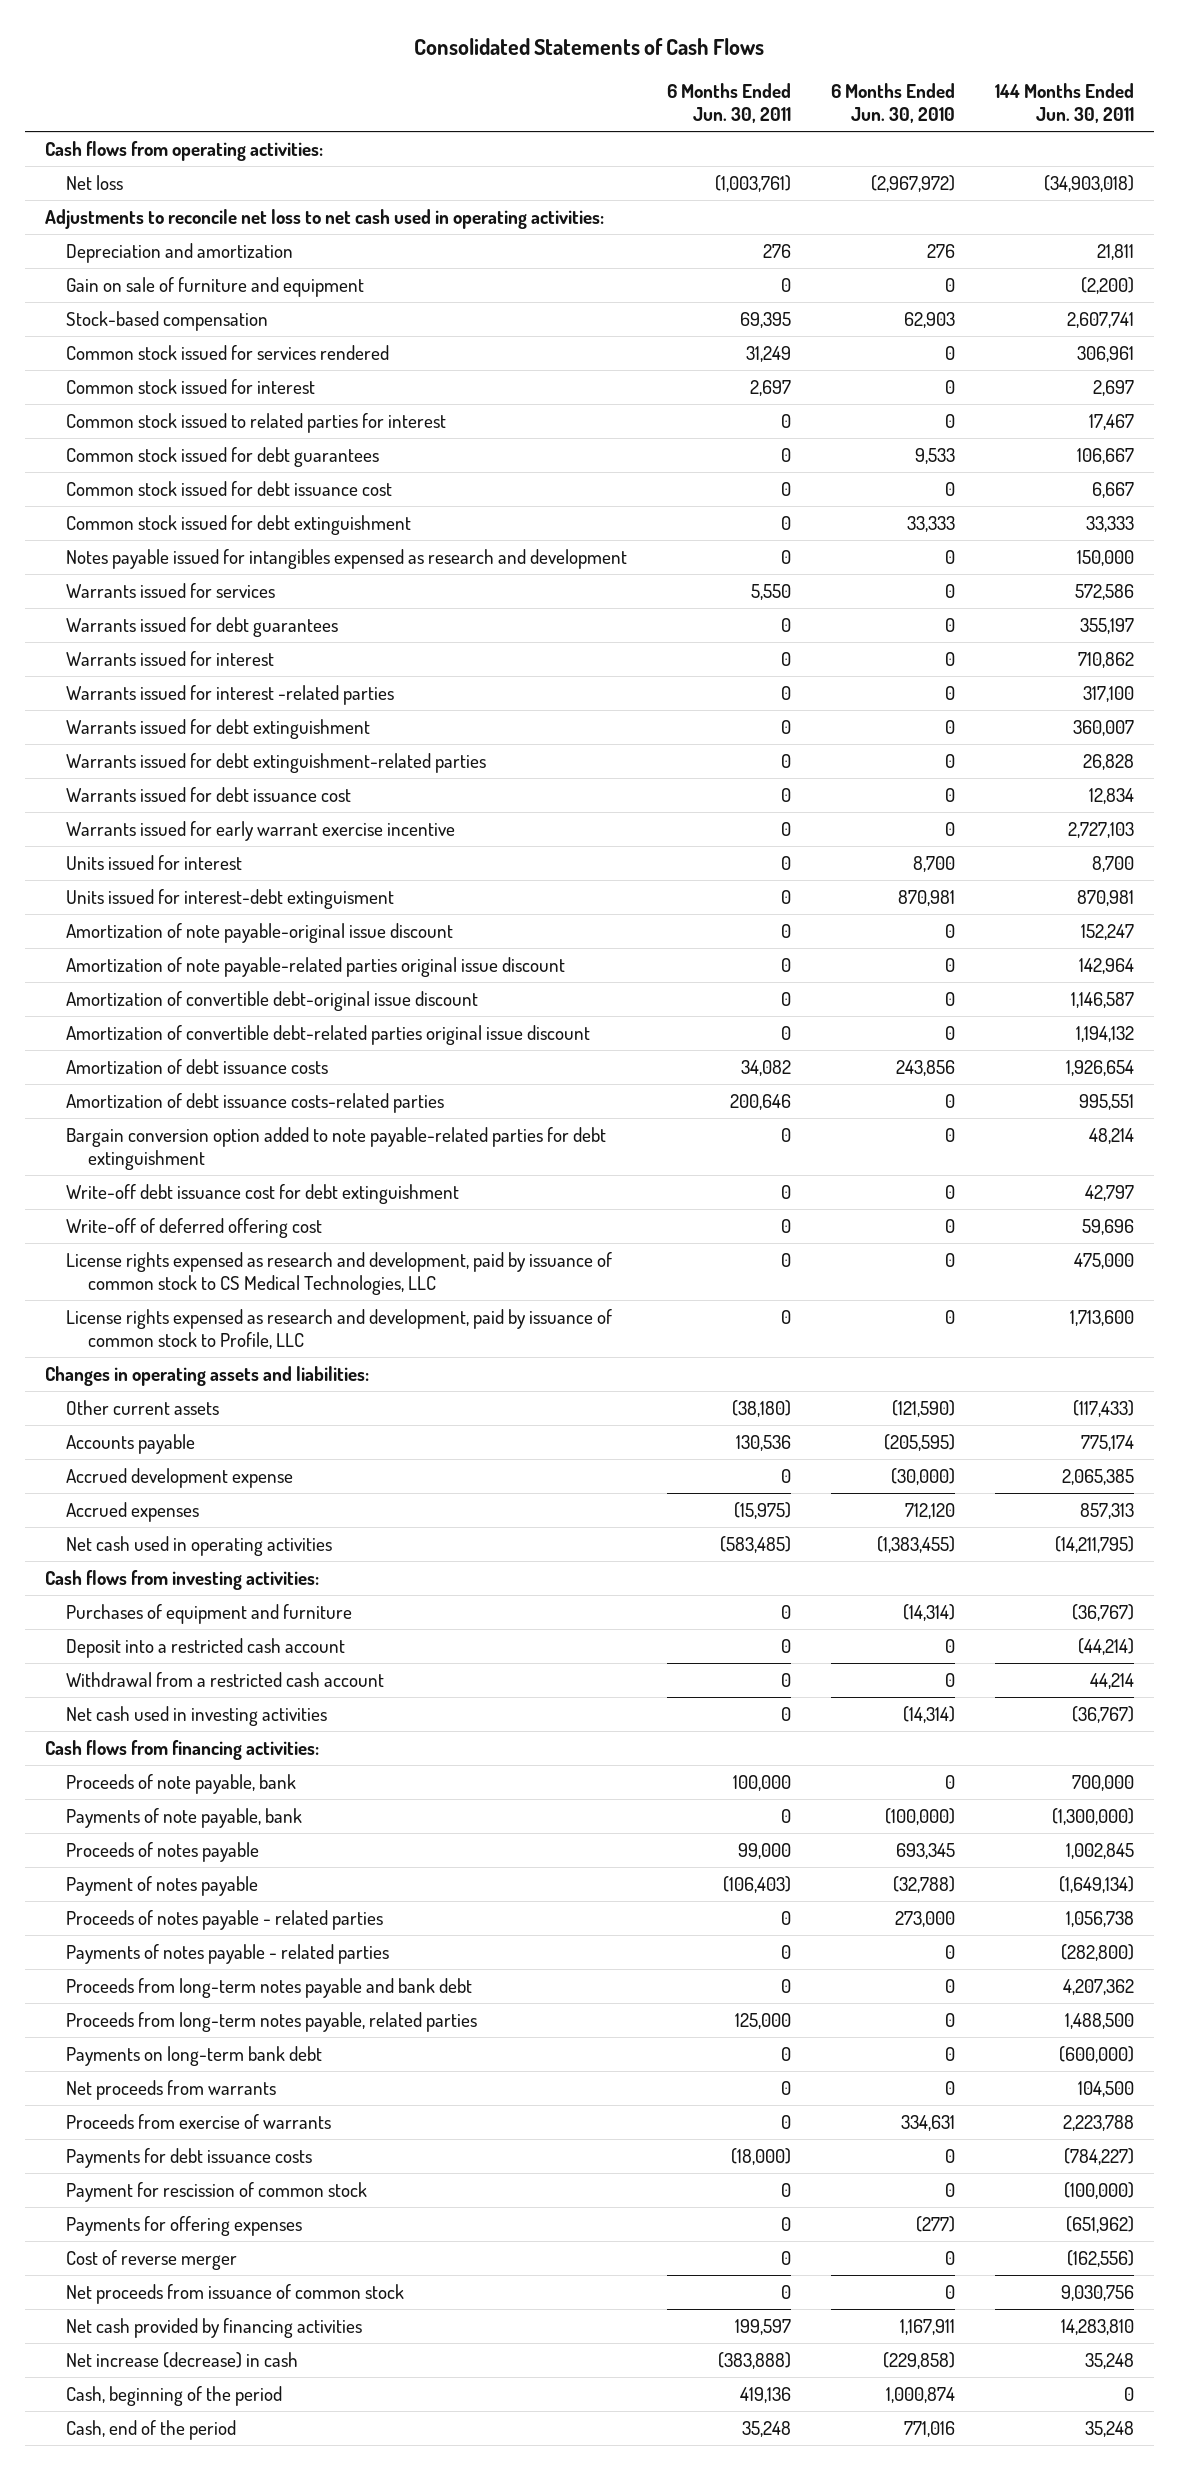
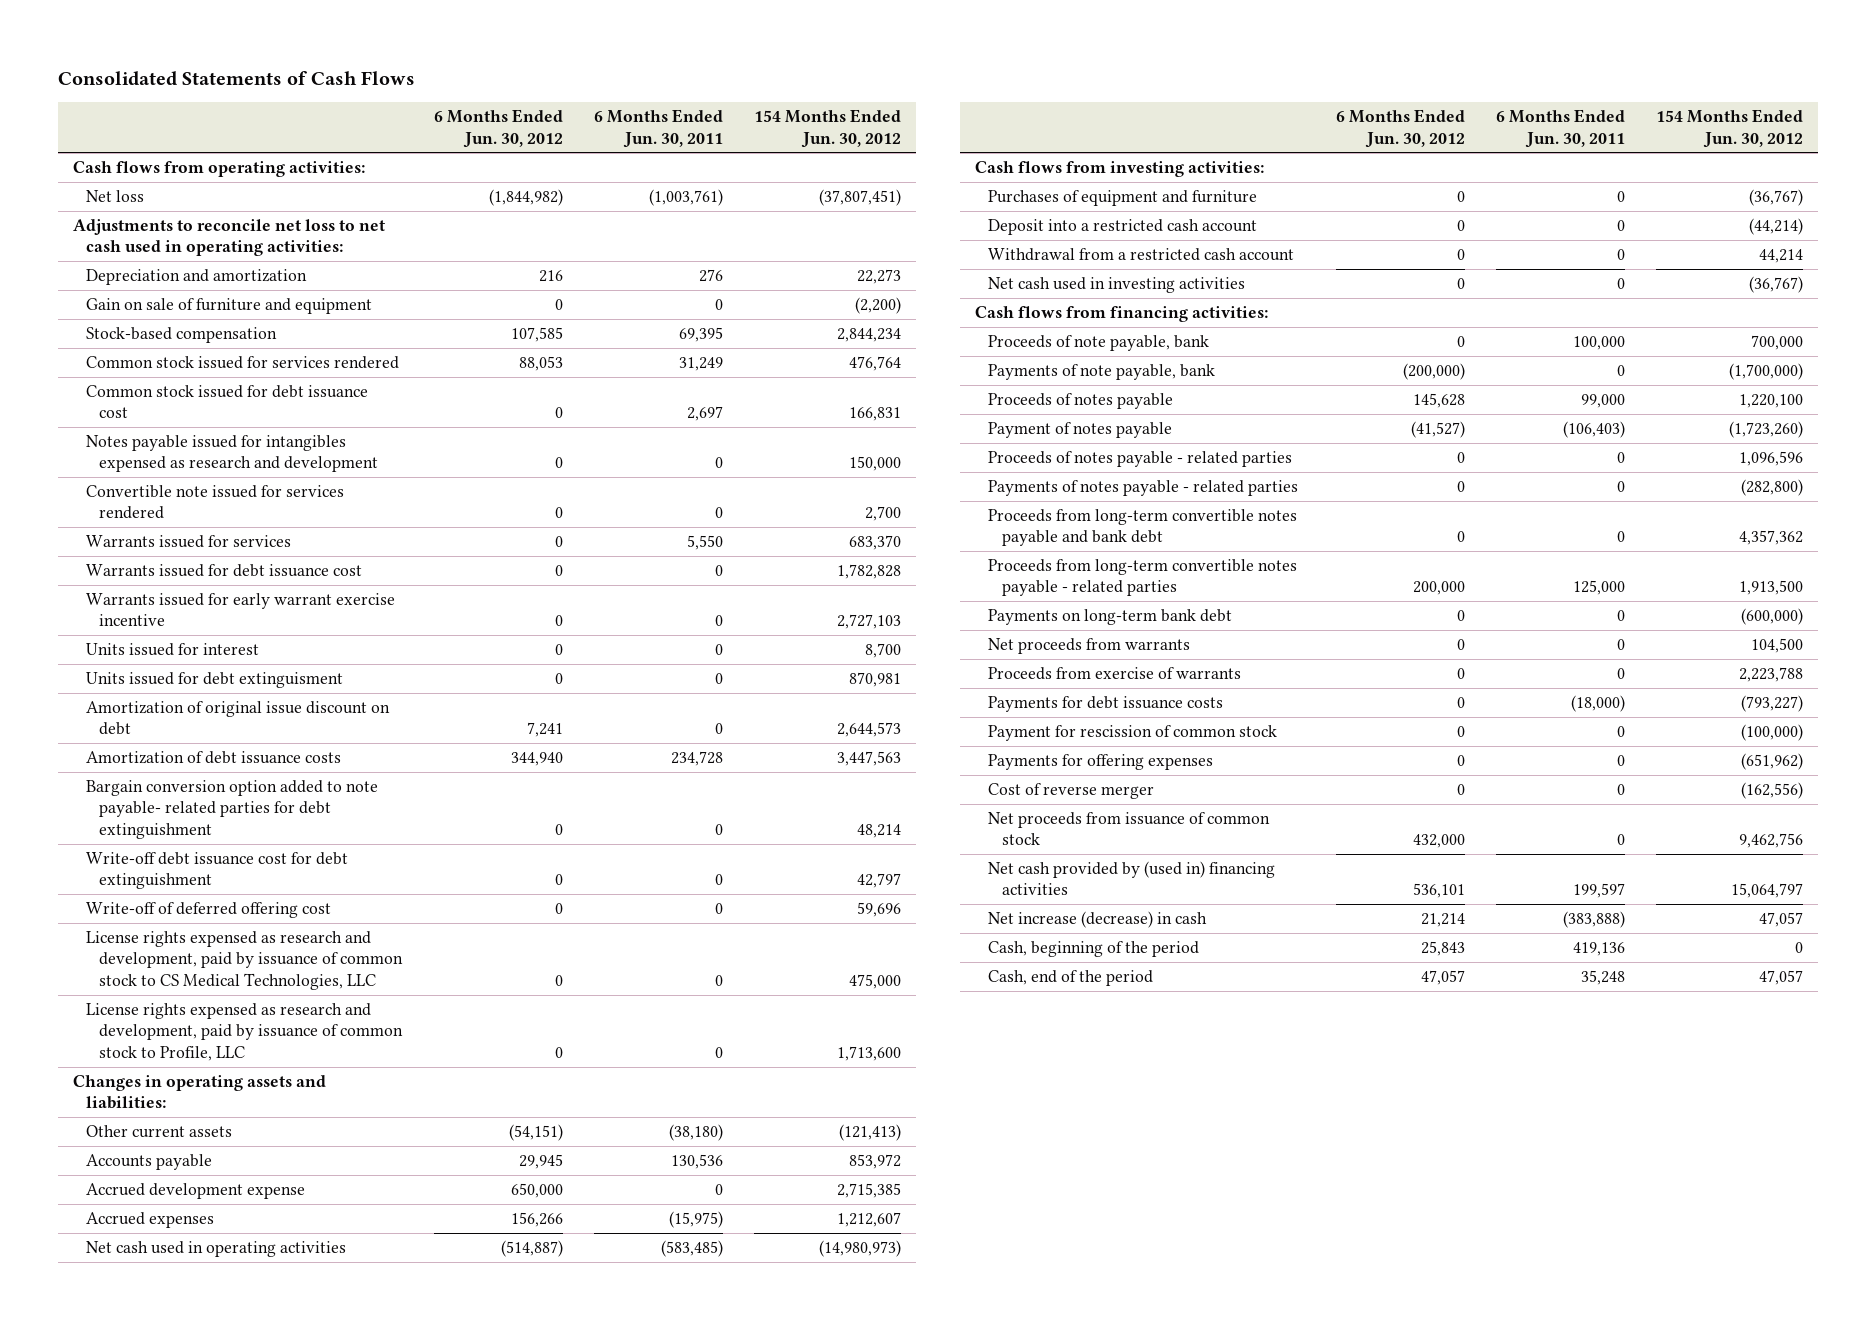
- | 6 Months Ended Jun. 30, 2011 | 6 Months Ended Jun. 30, 2010 | 144 Months Ended Jun. 30, 2011
+ | 6 Months Ended Jun. 30, 2012 | 6 Months Ended Jun. 30, 2011 | 154 Months Ended Jun. 30, 2012
- Common stock issued for interest | 2,697 | 0 | 2,697
- Common stock issued to related parties for interest | 0 | 0 | 17,467
- Common stock issued for debt guarantees | 0 | 9,533 | 106,667
- Common stock issued for debt issuance cost | 0 | 0 | 6,667
- Common stock issued for debt extinguishment | 0 | 33,333 | 33,333
+ Common stock issued for debt issuance cost | 0 | 2,697 | 166,831
+ Convertible note issued for services rendered | 0 | 0 | 2,700
- Warrants issued for debt guarantees | 0 | 0 | 355,197
- Warrants issued for interest | 0 | 0 | 710,862
- Warrants issued for interest -related parties | 0 | 0 | 317,100
- Warrants issued for debt extinguishment | 0 | 0 | 360,007
- Warrants issued for debt extinguishment-related parties | 0 | 0 | 26,828
- Units issued for interest-debt extinguisment | 0 | 870,981 | 870,981
- Amortization of note payable-original issue discount | 0 | 0 | 152,247
- Amortization of note payable-related parties original issue discount | 0 | 0 | 142,964
- Amortization of convertible debt-original issue discount | 0 | 0 | 1,146,587
- Amortization of convertible debt-related parties original issue discount | 0 | 0 | 1,194,132
- Amortization of debt issuance costs | 34,082 | 243,856 | 1,926,654
- Amortization of debt issuance costs-related parties | 200,646 | 0 | 995,551
- Bargain conversion option added to note payable-related parties for debt extinguishment | 0 | 0 | 48,214
+ Units issued for debt extinguisment | 0 | 0 | 870,981
+ Amortization of original issue discount on debt | 7,241 | 0 | 2,644,573
+ Amortization of debt issuance costs | 344,940 | 234,728 | 3,447,563
+ Bargain conversion option added to note payable- related parties for debt extinguishment | 0 | 0 | 48,214
- Proceeds from long-term notes payable and bank debt | 0 | 0 | 4,207,362
- Proceeds from long-term notes payable, related parties | 125,000 | 0 | 1,488,500
+ Proceeds from long-term convertible notes payable and bank debt | 0 | 0 | 4,357,362
+ Proceeds from long-term convertible notes payable - related parties | 200,000 | 125,000 | 1,913,500
- Net cash provided by financing activities | 199,597 | 1,167,911 | 14,283,810
+ Net cash provided by (used in) financing activities | 536,101 | 199,597 | 15,064,797

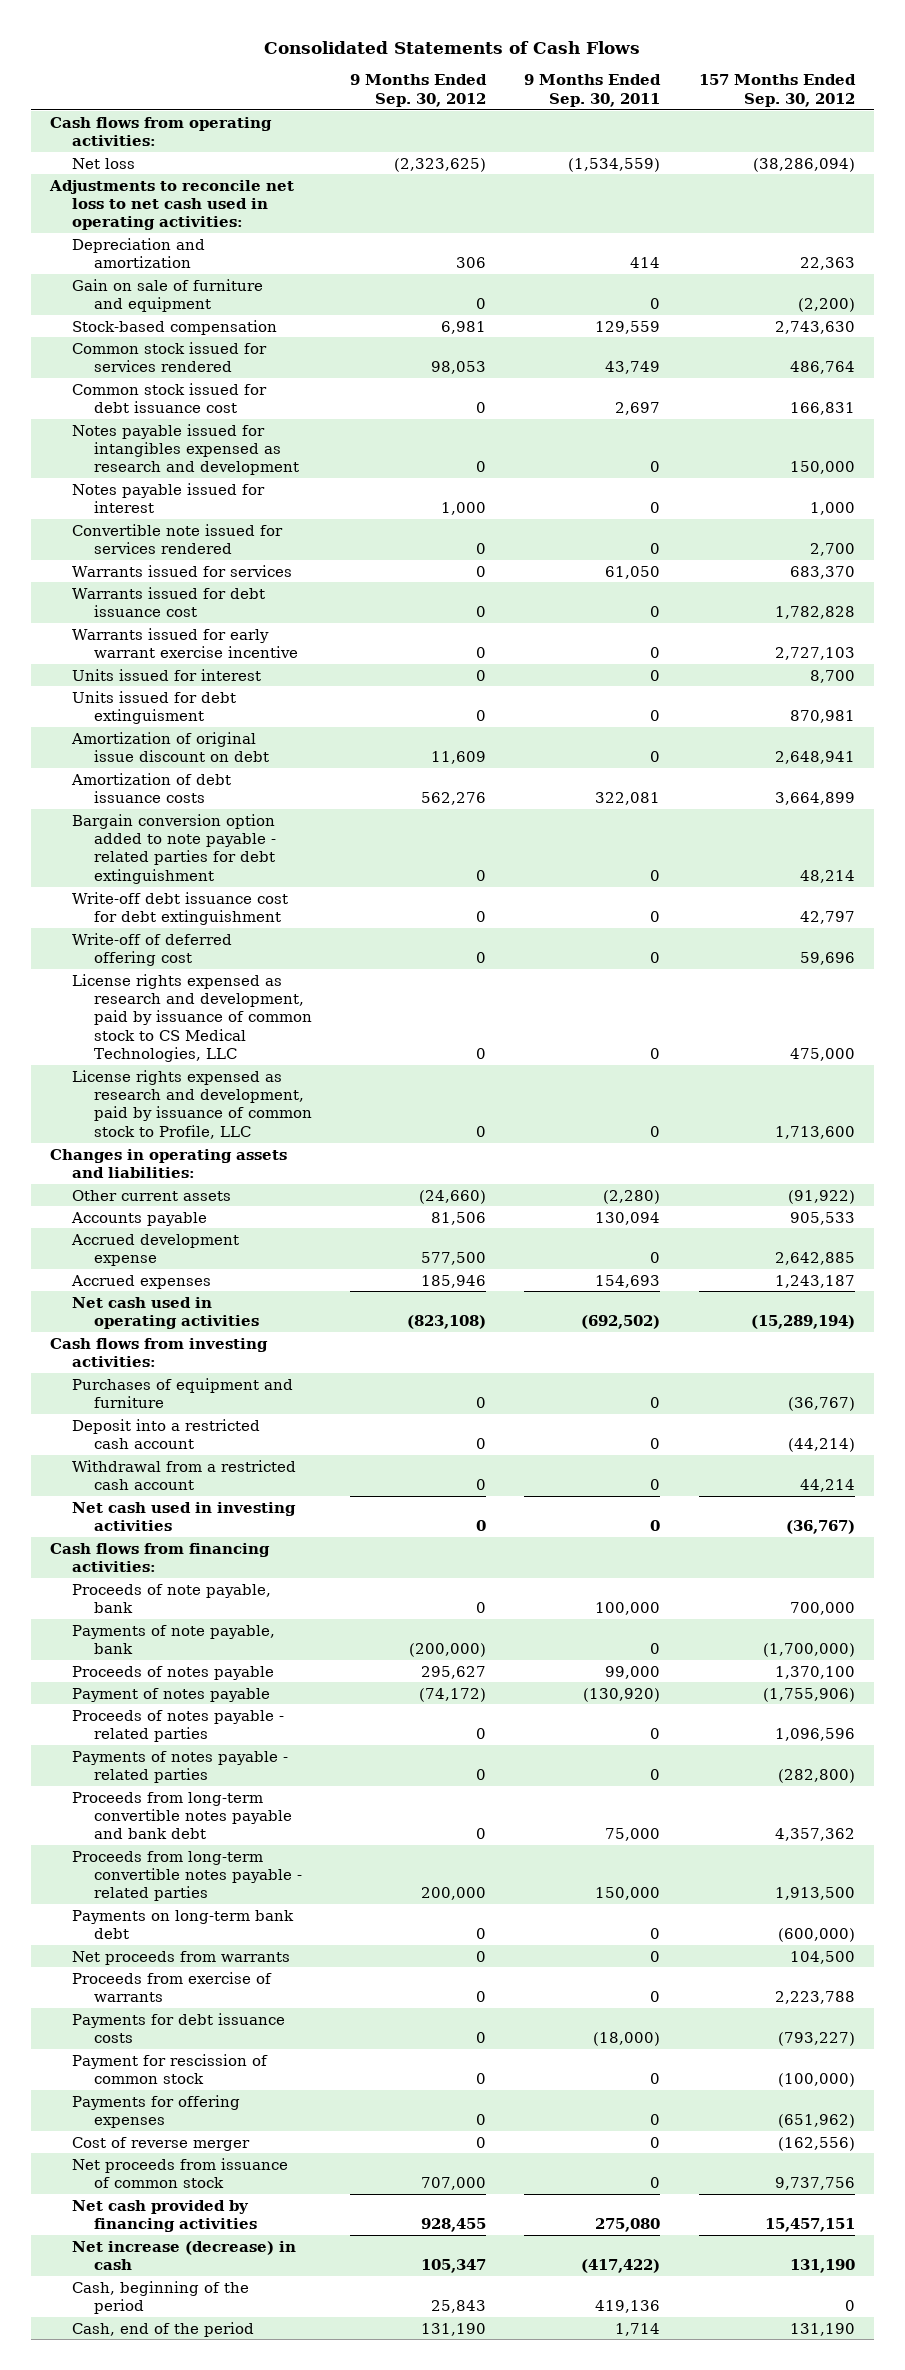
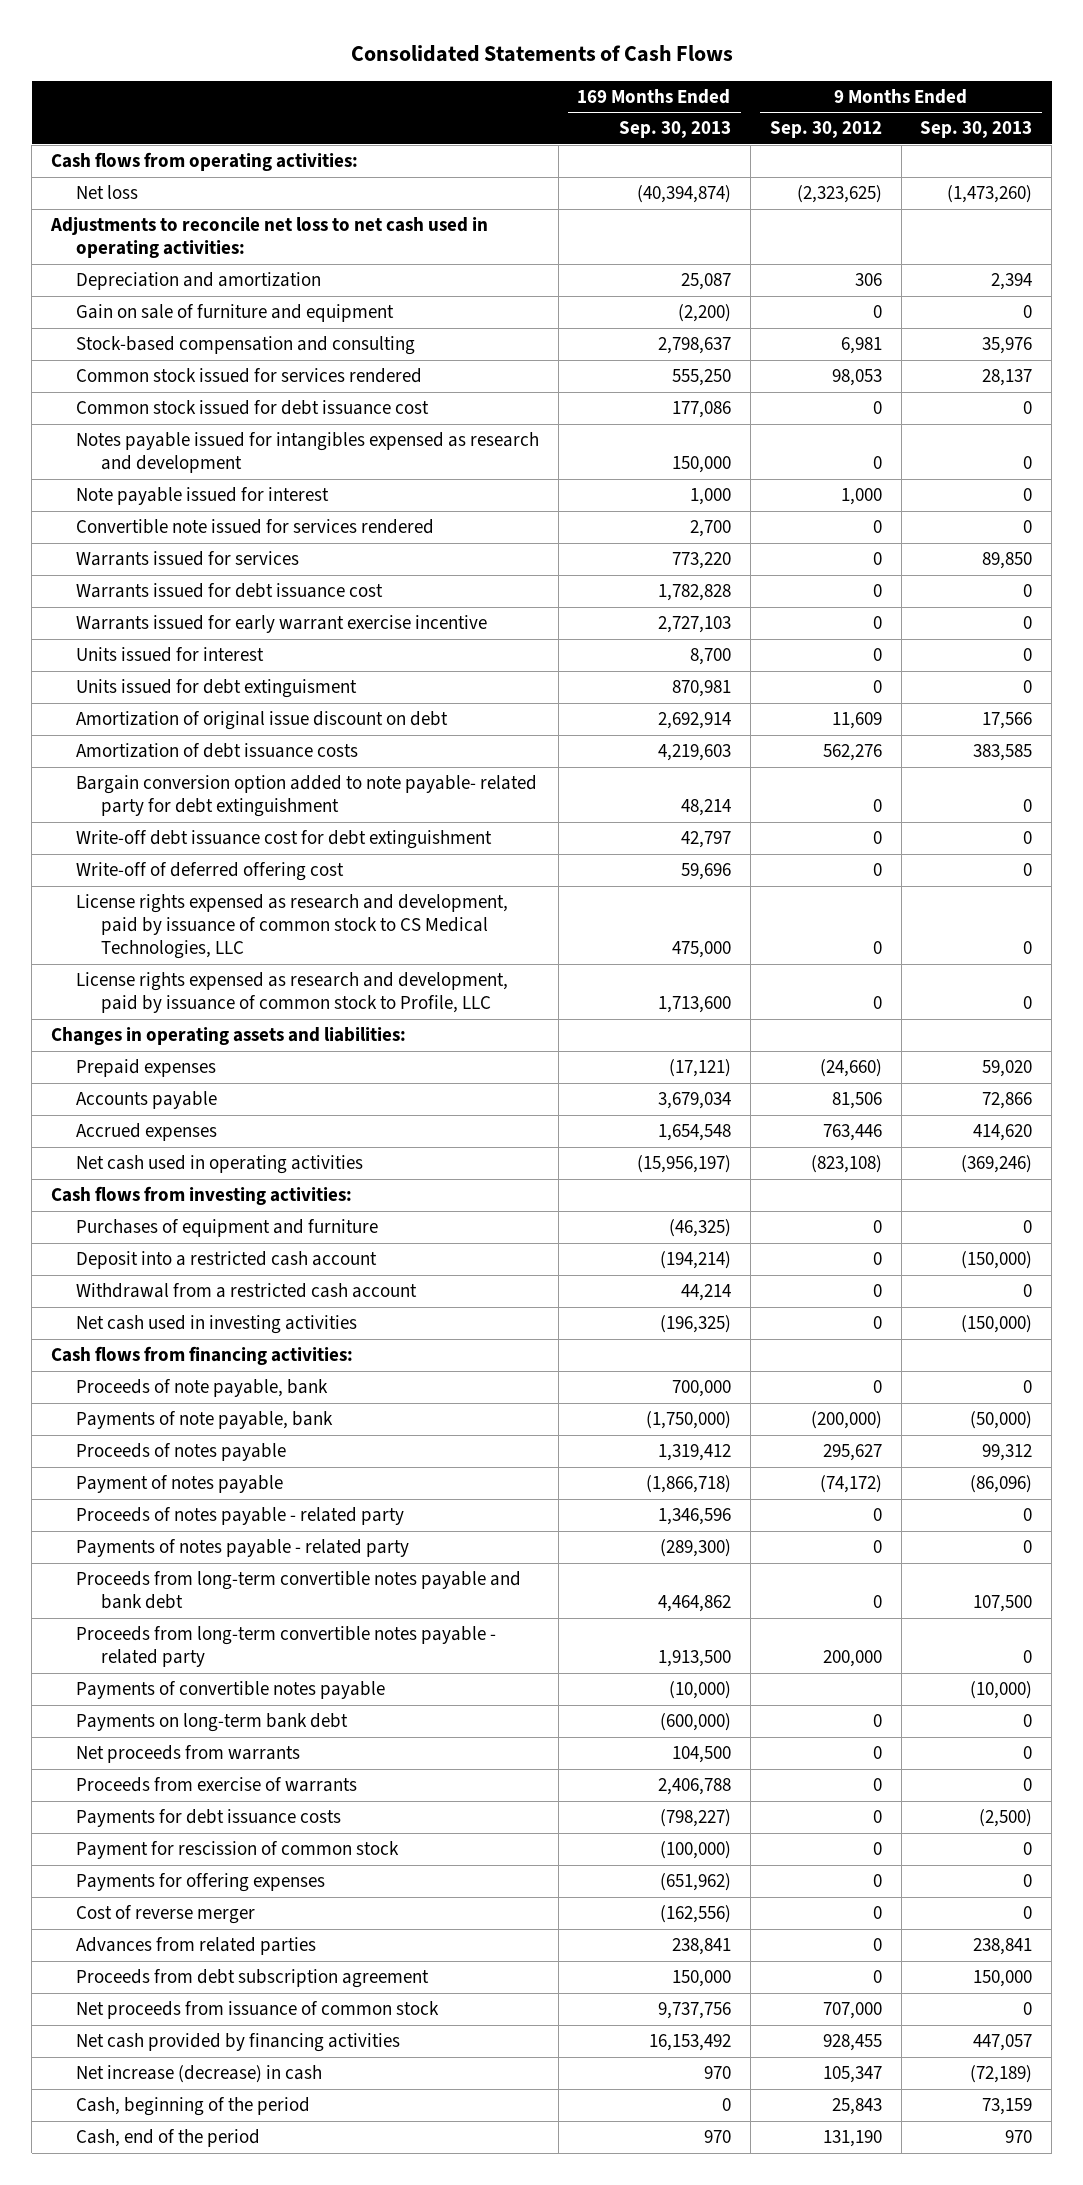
- | 9 Months Ended Sep. 30, 2012 | 9 Months Ended Sep. 30, 2011 | 157 Months Ended Sep. 30, 2012
+ | 169 Months Ended Sep. 30, 2013 | 9 Months Ended Sep. 30, 2012 | 9 Months Ended Sep. 30, 2013
- Stock-based compensation | 6,981 | 129,559 | 2,743,630
+ Stock-based compensation and consulting | 2,798,637 | 6,981 | 35,976
- Notes payable issued for interest | 1,000 | 0 | 1,000
+ Note payable issued for interest | 1,000 | 1,000 | 0
- Bargain conversion option added to note payable - related parties for debt extinguishment | 0 | 0 | 48,214
+ Bargain conversion option added to note payable- related party for debt extinguishment | 48,214 | 0 | 0
- Other current assets | (24,660) | (2,280) | (91,922)
+ Prepaid expenses | (17,121) | (24,660) | 59,020
- Accrued development expense | 577,500 | 0 | 2,642,885
- Accrued expenses | 185,946 | 154,693 | 1,243,187
+ Accrued expenses | 1,654,548 | 763,446 | 414,620
- Proceeds of notes payable - related parties | 0 | 0 | 1,096,596
- Payments of notes payable - related parties | 0 | 0 | (282,800)
+ Proceeds of notes payable - related party | 1,346,596 | 0 | 0
+ Payments of notes payable - related party | (289,300) | 0 | 0
- Proceeds from long-term convertible notes payable - related parties | 200,000 | 150,000 | 1,913,500
+ Proceeds from long-term convertible notes payable - related party | 1,913,500 | 200,000 | 0
+ Payments of convertible notes payable | (10,000) | | (10,000)
+ Advances from related parties | 238,841 | 0 | 238,841
+ Proceeds from debt subscription agreement | 150,000 | 0 | 150,000

